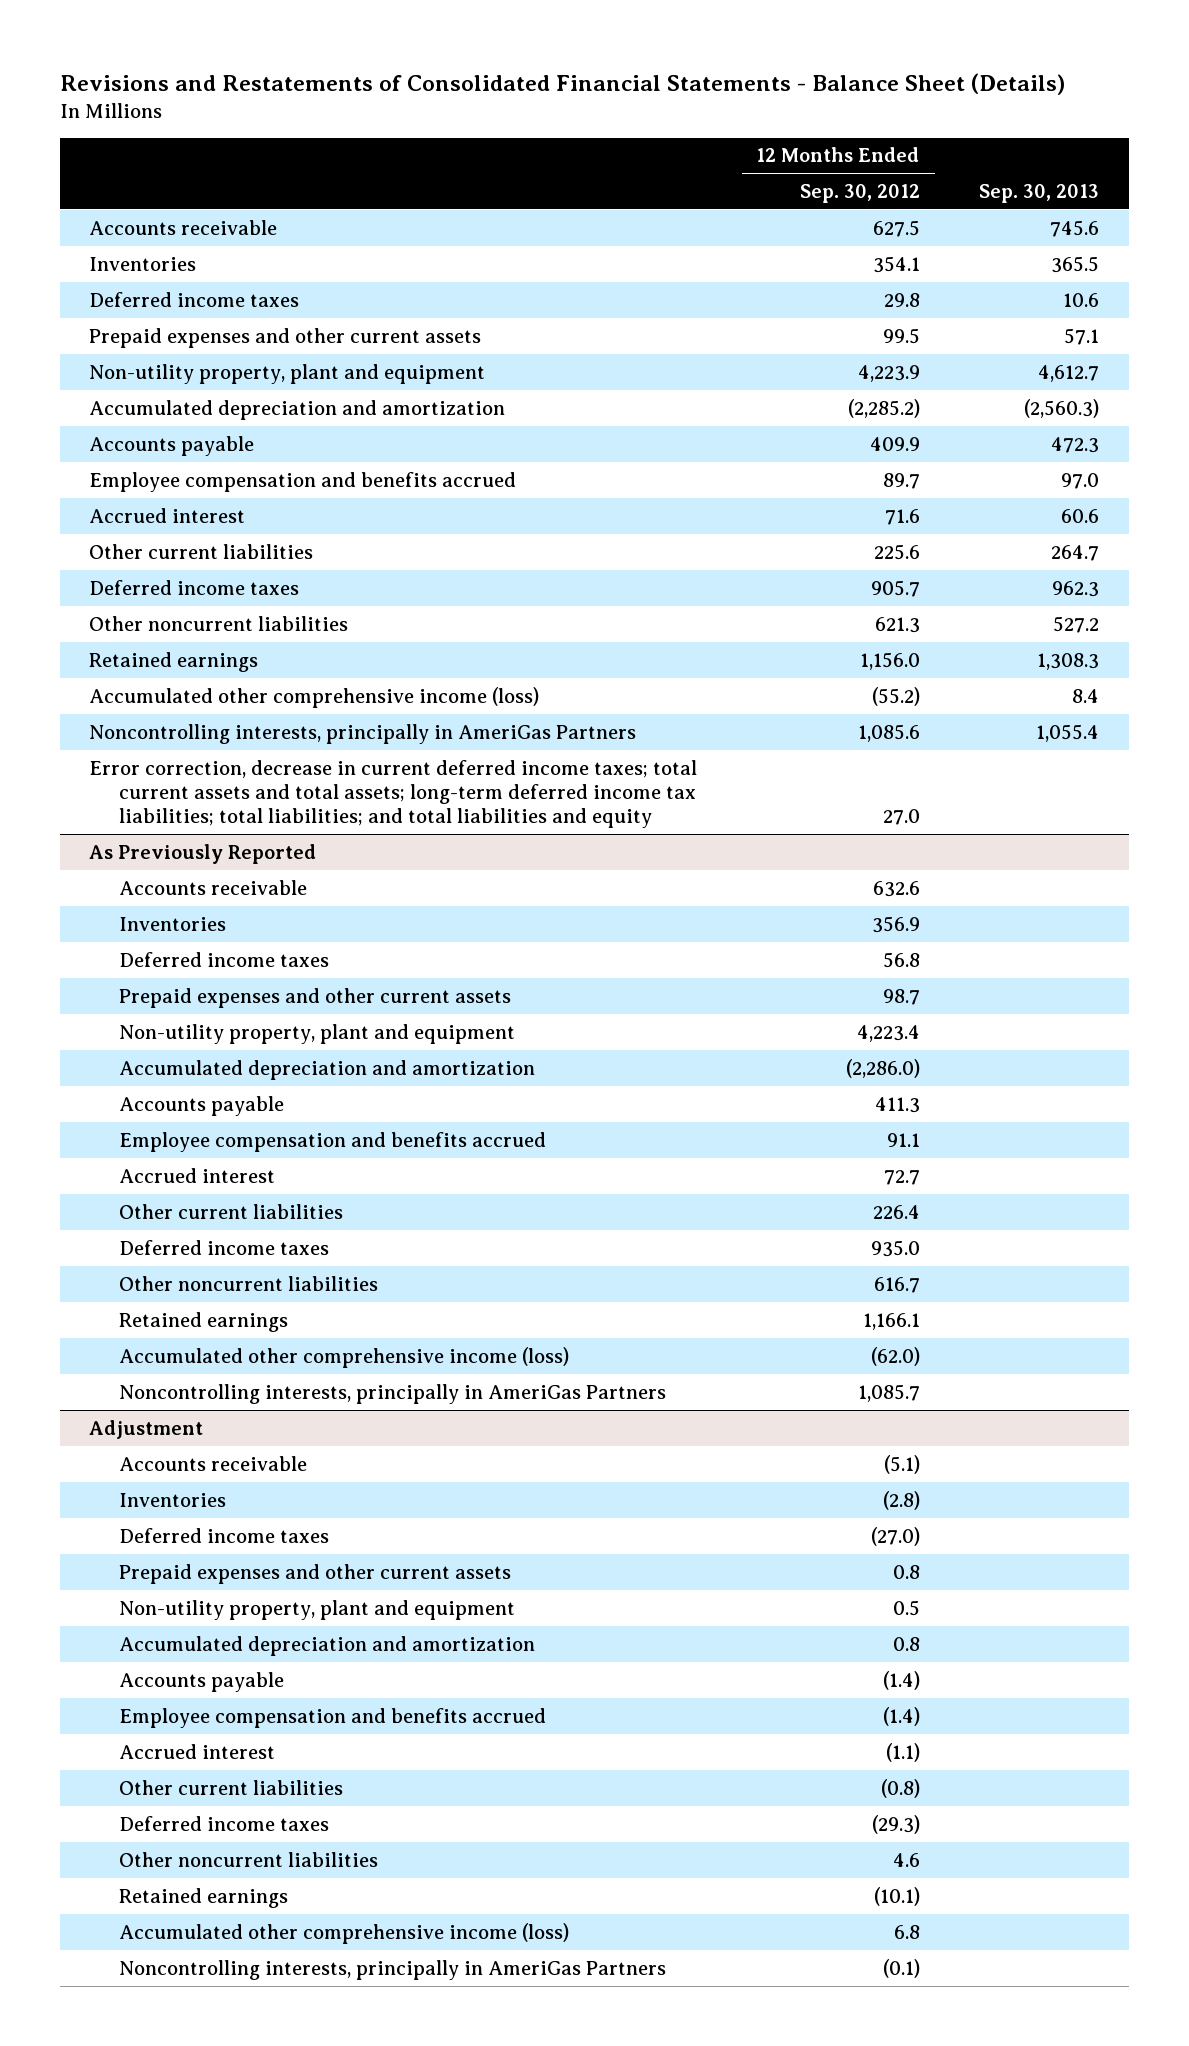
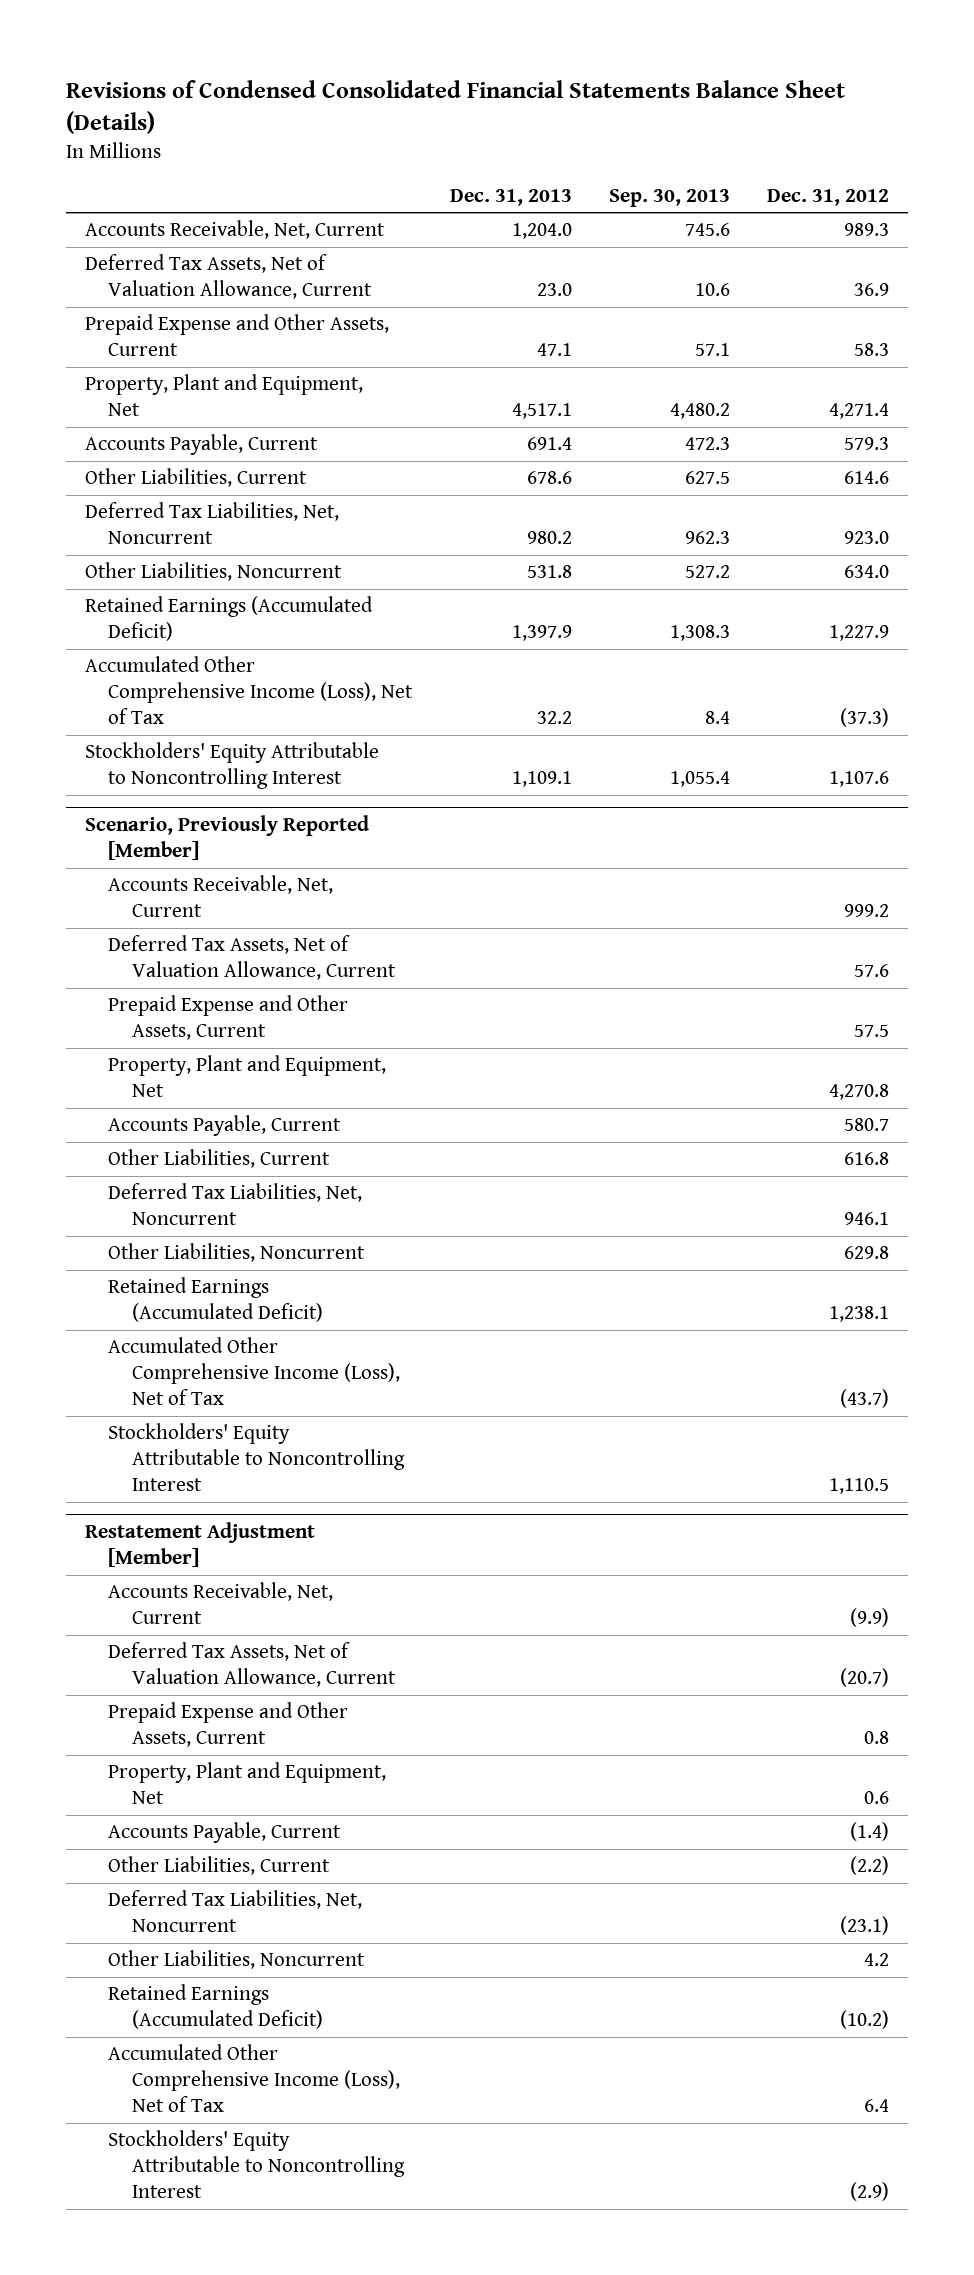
- Revisions and Restatements of Consolidated Financial Statements - Balance Sheet (Details)
+ Revisions of Condensed Consolidated Financial Statements Balance Sheet (Details)
- | 12 Months Ended Sep. 30, 2012 | Sep. 30, 2013
+ | Dec. 31, 2013 | Sep. 30, 2013 | Dec. 31, 2012
- Accounts receivable | 627.5 | 745.6
- Inventories | 354.1 | 365.5
- Deferred income taxes | 29.8 | 10.6
- Prepaid expenses and other current assets | 99.5 | 57.1
- Non-utility property, plant and equipment | 4,223.9 | 4,612.7
- Accumulated depreciation and amortization | (2,285.2) | (2,560.3)
- Accounts payable | 409.9 | 472.3
- Employee compensation and benefits accrued | 89.7 | 97.0
- Accrued interest | 71.6 | 60.6
- Other current liabilities | 225.6 | 264.7
- Deferred income taxes | 905.7 | 962.3
- Other noncurrent liabilities | 621.3 | 527.2
- Retained earnings | 1,156.0 | 1,308.3
- Accumulated other comprehensive income (loss) | (55.2) | 8.4
- Noncontrolling interests, principally in AmeriGas Partners | 1,085.6 | 1,055.4
- Error correction, decrease in current deferred income taxes; total current assets and total assets; long-term deferred income tax liabilities; total liabilities; and total liabilities and equity | 27.0 |
- As Previously Reported
- Accounts receivable | 632.6 |
- Inventories | 356.9 |
- Deferred income taxes | 56.8 |
- Prepaid expenses and other current assets | 98.7 |
- Non-utility property, plant and equipment | 4,223.4 |
- Accumulated depreciation and amortization | (2,286.0) |
- Accounts payable | 411.3 |
- Employee compensation and benefits accrued | 91.1 |
- Accrued interest | 72.7 |
- Other current liabilities | 226.4 |
- Deferred income taxes | 935.0 |
- Other noncurrent liabilities | 616.7 |
- Retained earnings | 1,166.1 |
- Accumulated other comprehensive income (loss) | (62.0) |
- Noncontrolling interests, principally in AmeriGas Partners | 1,085.7 |
- Adjustment
- Accounts receivable | (5.1) |
- Inventories | (2.8) |
- Deferred income taxes | (27.0) |
- Prepaid expenses and other current assets | 0.8 |
- Non-utility property, plant and equipment | 0.5 |
- Accumulated depreciation and amortization | 0.8 |
- Accounts payable | (1.4) |
- Employee compensation and benefits accrued | (1.4) |
- Accrued interest | (1.1) |
- Other current liabilities | (0.8) |
- Deferred income taxes | (29.3) |
- Other noncurrent liabilities | 4.6 |
- Retained earnings | (10.1) |
- Accumulated other comprehensive income (loss) | 6.8 |
- Noncontrolling interests, principally in AmeriGas Partners | (0.1) |
+ Accounts Receivable, Net, Current | 1,204.0 | 745.6 | 989.3
+ Deferred Tax Assets, Net of Valuation Allowance, Current | 23.0 | 10.6 | 36.9
+ Prepaid Expense and Other Assets, Current | 47.1 | 57.1 | 58.3
+ Property, Plant and Equipment, Net | 4,517.1 | 4,480.2 | 4,271.4
+ Accounts Payable, Current | 691.4 | 472.3 | 579.3
+ Other Liabilities, Current | 678.6 | 627.5 | 614.6
+ Deferred Tax Liabilities, Net, Noncurrent | 980.2 | 962.3 | 923.0
+ Other Liabilities, Noncurrent | 531.8 | 527.2 | 634.0
+ Retained Earnings (Accumulated Deficit) | 1,397.9 | 1,308.3 | 1,227.9
+ Accumulated Other Comprehensive Income (Loss), Net of Tax | 32.2 | 8.4 | (37.3)
+ Stockholders' Equity Attributable to Noncontrolling Interest | 1,109.1 | 1,055.4 | 1,107.6
+ Scenario, Previously Reported [Member]
+ Accounts Receivable, Net, Current | | | 999.2
+ Deferred Tax Assets, Net of Valuation Allowance, Current | | | 57.6
+ Prepaid Expense and Other Assets, Current | | | 57.5
+ Property, Plant and Equipment, Net | | | 4,270.8
+ Accounts Payable, Current | | | 580.7
+ Other Liabilities, Current | | | 616.8
+ Deferred Tax Liabilities, Net, Noncurrent | | | 946.1
+ Other Liabilities, Noncurrent | | | 629.8
+ Retained Earnings (Accumulated Deficit) | | | 1,238.1
+ Accumulated Other Comprehensive Income (Loss), Net of Tax | | | (43.7)
+ Stockholders' Equity Attributable to Noncontrolling Interest | | | 1,110.5
+ Restatement Adjustment [Member]
+ Accounts Receivable, Net, Current | | | (9.9)
+ Deferred Tax Assets, Net of Valuation Allowance, Current | | | (20.7)
+ Prepaid Expense and Other Assets, Current | | | 0.8
+ Property, Plant and Equipment, Net | | | 0.6
+ Accounts Payable, Current | | | (1.4)
+ Other Liabilities, Current | | | (2.2)
+ Deferred Tax Liabilities, Net, Noncurrent | | | (23.1)
+ Other Liabilities, Noncurrent | | | 4.2
+ Retained Earnings (Accumulated Deficit) | | | (10.2)
+ Accumulated Other Comprehensive Income (Loss), Net of Tax | | | 6.4
+ Stockholders' Equity Attributable to Noncontrolling Interest | | | (2.9)

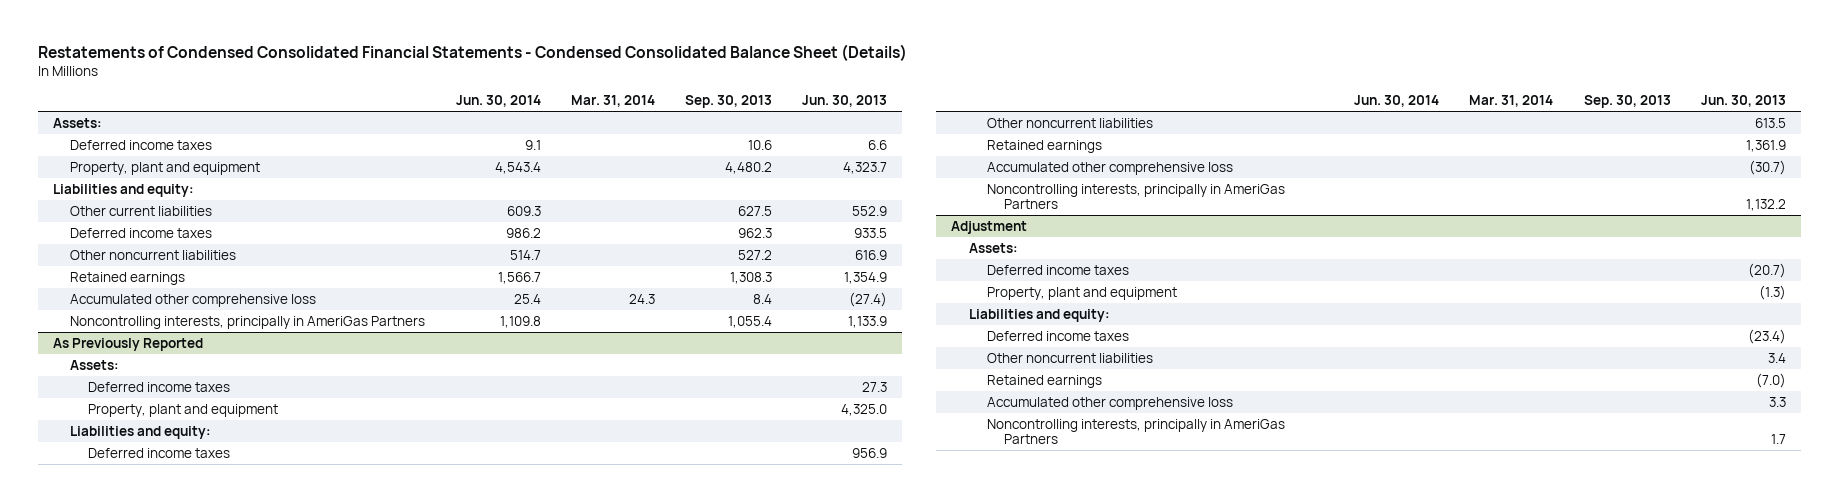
- Revisions of Condensed Consolidated Financial Statements Balance Sheet (Details)
+ Restatements of Condensed Consolidated Financial Statements - Condensed Consolidated Balance Sheet (Details)
- | Dec. 31, 2013 | Sep. 30, 2013 | Dec. 31, 2012
+ | Jun. 30, 2014 | Mar. 31, 2014 | Sep. 30, 2013 | Jun. 30, 2013
- Accounts Receivable, Net, Current | 1,204.0 | 745.6 | 989.3
- Deferred Tax Assets, Net of Valuation Allowance, Current | 23.0 | 10.6 | 36.9
- Prepaid Expense and Other Assets, Current | 47.1 | 57.1 | 58.3
- Property, Plant and Equipment, Net | 4,517.1 | 4,480.2 | 4,271.4
- Accounts Payable, Current | 691.4 | 472.3 | 579.3
- Other Liabilities, Current | 678.6 | 627.5 | 614.6
- Deferred Tax Liabilities, Net, Noncurrent | 980.2 | 962.3 | 923.0
- Other Liabilities, Noncurrent | 531.8 | 527.2 | 634.0
- Retained Earnings (Accumulated Deficit) | 1,397.9 | 1,308.3 | 1,227.9
- Accumulated Other Comprehensive Income (Loss), Net of Tax | 32.2 | 8.4 | (37.3)
- Stockholders' Equity Attributable to Noncontrolling Interest | 1,109.1 | 1,055.4 | 1,107.6
- Scenario, Previously Reported [Member]
- Accounts Receivable, Net, Current | | | 999.2
- Deferred Tax Assets, Net of Valuation Allowance, Current | | | 57.6
- Prepaid Expense and Other Assets, Current | | | 57.5
- Property, Plant and Equipment, Net | | | 4,270.8
- Accounts Payable, Current | | | 580.7
- Other Liabilities, Current | | | 616.8
- Deferred Tax Liabilities, Net, Noncurrent | | | 946.1
- Other Liabilities, Noncurrent | | | 629.8
- Retained Earnings (Accumulated Deficit) | | | 1,238.1
- Accumulated Other Comprehensive Income (Loss), Net of Tax | | | (43.7)
- Stockholders' Equity Attributable to Noncontrolling Interest | | | 1,110.5
- Restatement Adjustment [Member]
- Accounts Receivable, Net, Current | | | (9.9)
- Deferred Tax Assets, Net of Valuation Allowance, Current | | | (20.7)
- Prepaid Expense and Other Assets, Current | | | 0.8
- Property, Plant and Equipment, Net | | | 0.6
- Accounts Payable, Current | | | (1.4)
- Other Liabilities, Current | | | (2.2)
- Deferred Tax Liabilities, Net, Noncurrent | | | (23.1)
- Other Liabilities, Noncurrent | | | 4.2
- Retained Earnings (Accumulated Deficit) | | | (10.2)
- Accumulated Other Comprehensive Income (Loss), Net of Tax | | | 6.4
- Stockholders' Equity Attributable to Noncontrolling Interest | | | (2.9)
+ Assets:
+ Deferred income taxes | 9.1 | | 10.6 | 6.6
+ Property, plant and equipment | 4,543.4 | | 4,480.2 | 4,323.7
+ Liabilities and equity:
+ Other current liabilities | 609.3 | | 627.5 | 552.9
+ Deferred income taxes | 986.2 | | 962.3 | 933.5
+ Other noncurrent liabilities | 514.7 | | 527.2 | 616.9
+ Retained earnings | 1,566.7 | | 1,308.3 | 1,354.9
+ Accumulated other comprehensive loss | 25.4 | 24.3 | 8.4 | (27.4)
+ Noncontrolling interests, principally in AmeriGas Partners | 1,109.8 | | 1,055.4 | 1,133.9
+ As Previously Reported
+ Assets:
+ Deferred income taxes | | | | 27.3
+ Property, plant and equipment | | | | 4,325.0
+ Liabilities and equity:
+ Deferred income taxes | | | | 956.9
+ Other noncurrent liabilities | | | | 613.5
+ Retained earnings | | | | 1,361.9
+ Accumulated other comprehensive loss | | | | (30.7)
+ Noncontrolling interests, principally in AmeriGas Partners | | | | 1,132.2
+ Adjustment
+ Assets:
+ Deferred income taxes | | | | (20.7)
+ Property, plant and equipment | | | | (1.3)
+ Liabilities and equity:
+ Deferred income taxes | | | | (23.4)
+ Other noncurrent liabilities | | | | 3.4
+ Retained earnings | | | | (7.0)
+ Accumulated other comprehensive loss | | | | 3.3
+ Noncontrolling interests, principally in AmeriGas Partners | | | | 1.7

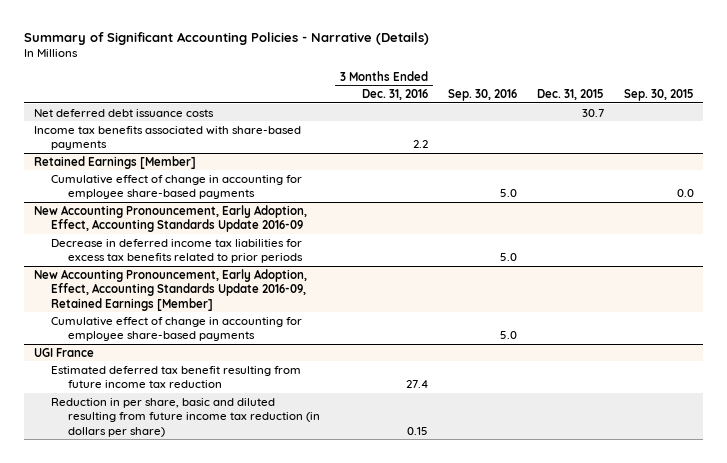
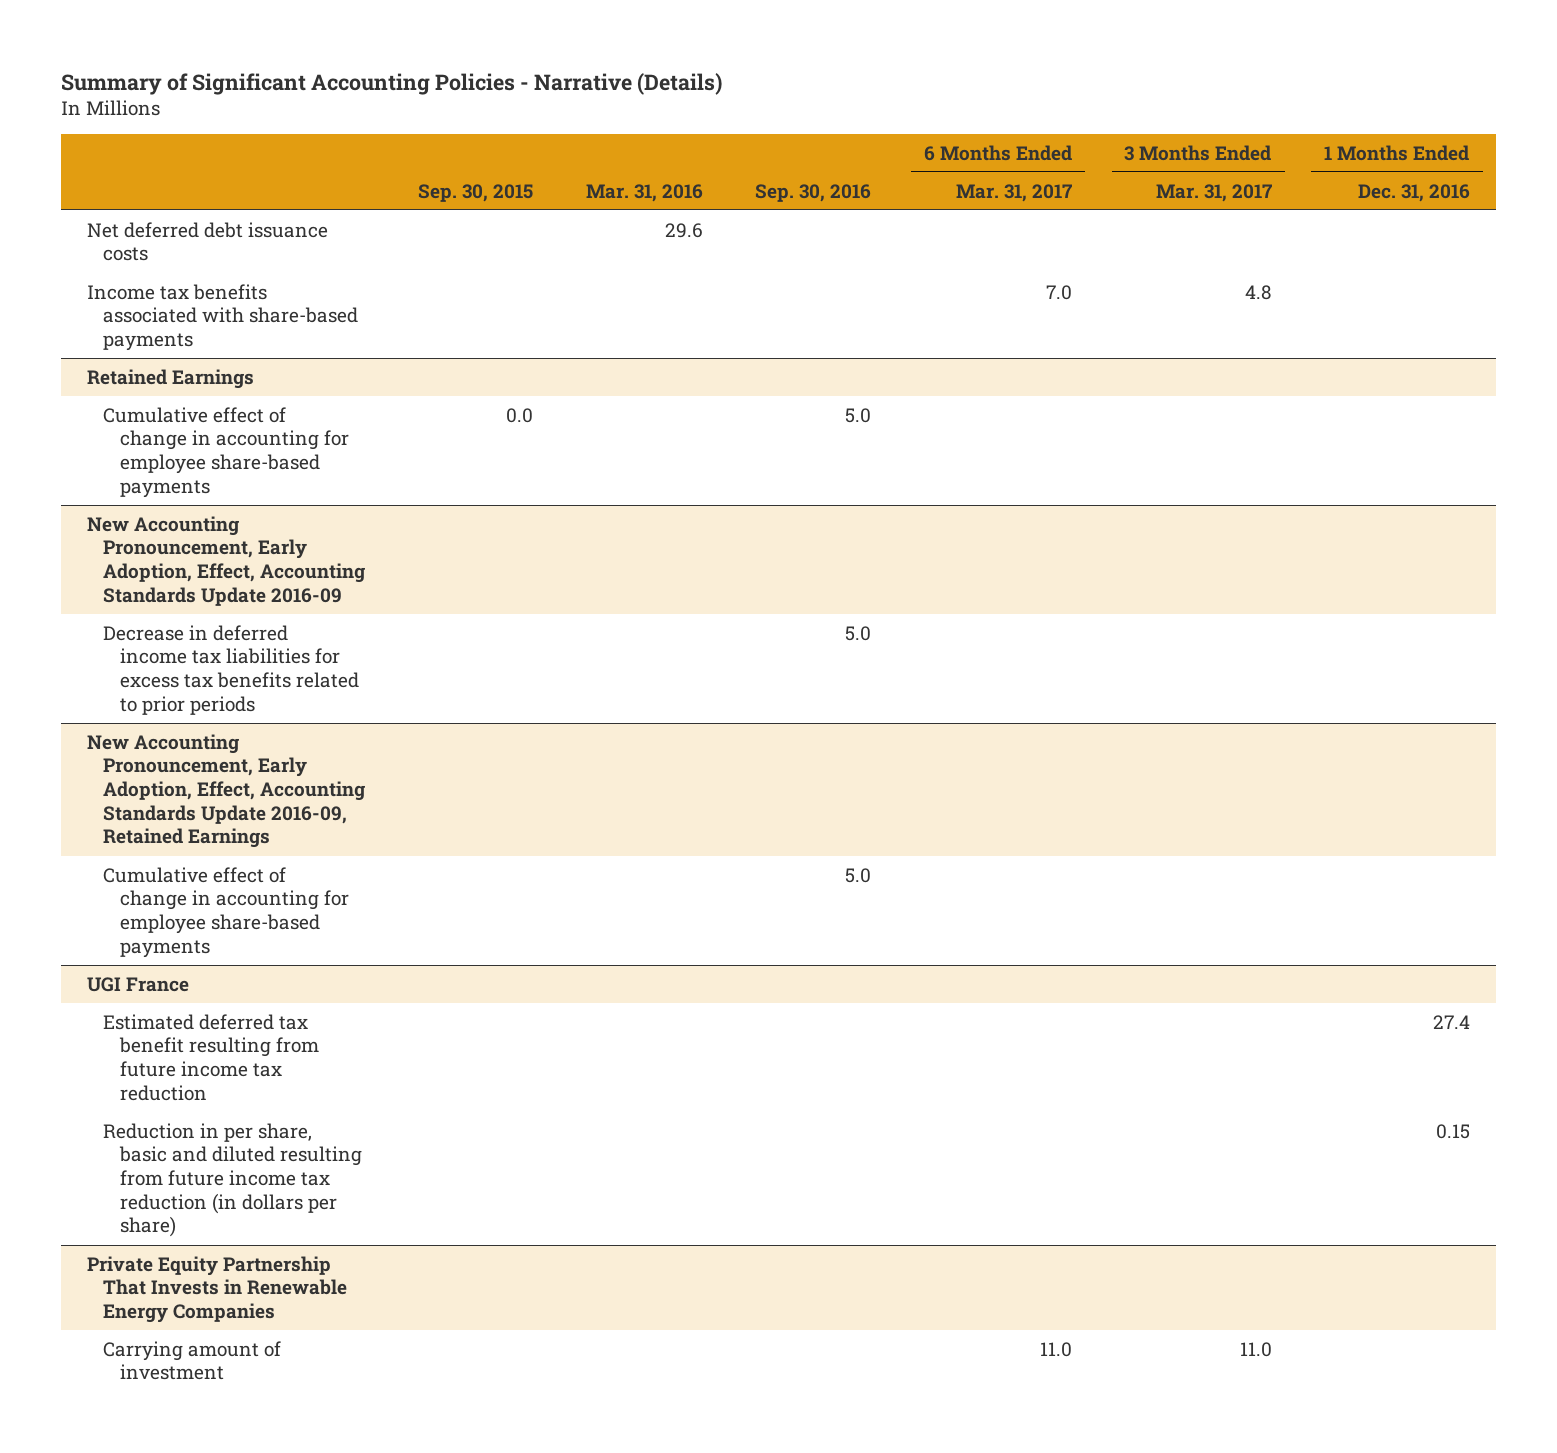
- | 3 Months Ended Dec. 31, 2016 | Sep. 30, 2016 | Dec. 31, 2015 | Sep. 30, 2015
+ | Sep. 30, 2015 | Mar. 31, 2016 | Sep. 30, 2016 | 6 Months Ended Mar. 31, 2017 | 3 Months Ended Mar. 31, 2017 | 1 Months Ended Dec. 31, 2016
- Retained Earnings [Member]
+ Retained Earnings
- New Accounting Pronouncement, Early Adoption, Effect, Accounting Standards Update 2016-09, Retained Earnings [Member]
+ New Accounting Pronouncement, Early Adoption, Effect, Accounting Standards Update 2016-09, Retained Earnings
+ Private Equity Partnership That Invests in Renewable Energy Companies
+ Carrying amount of investment | | | | 11.0 | 11.0 |

